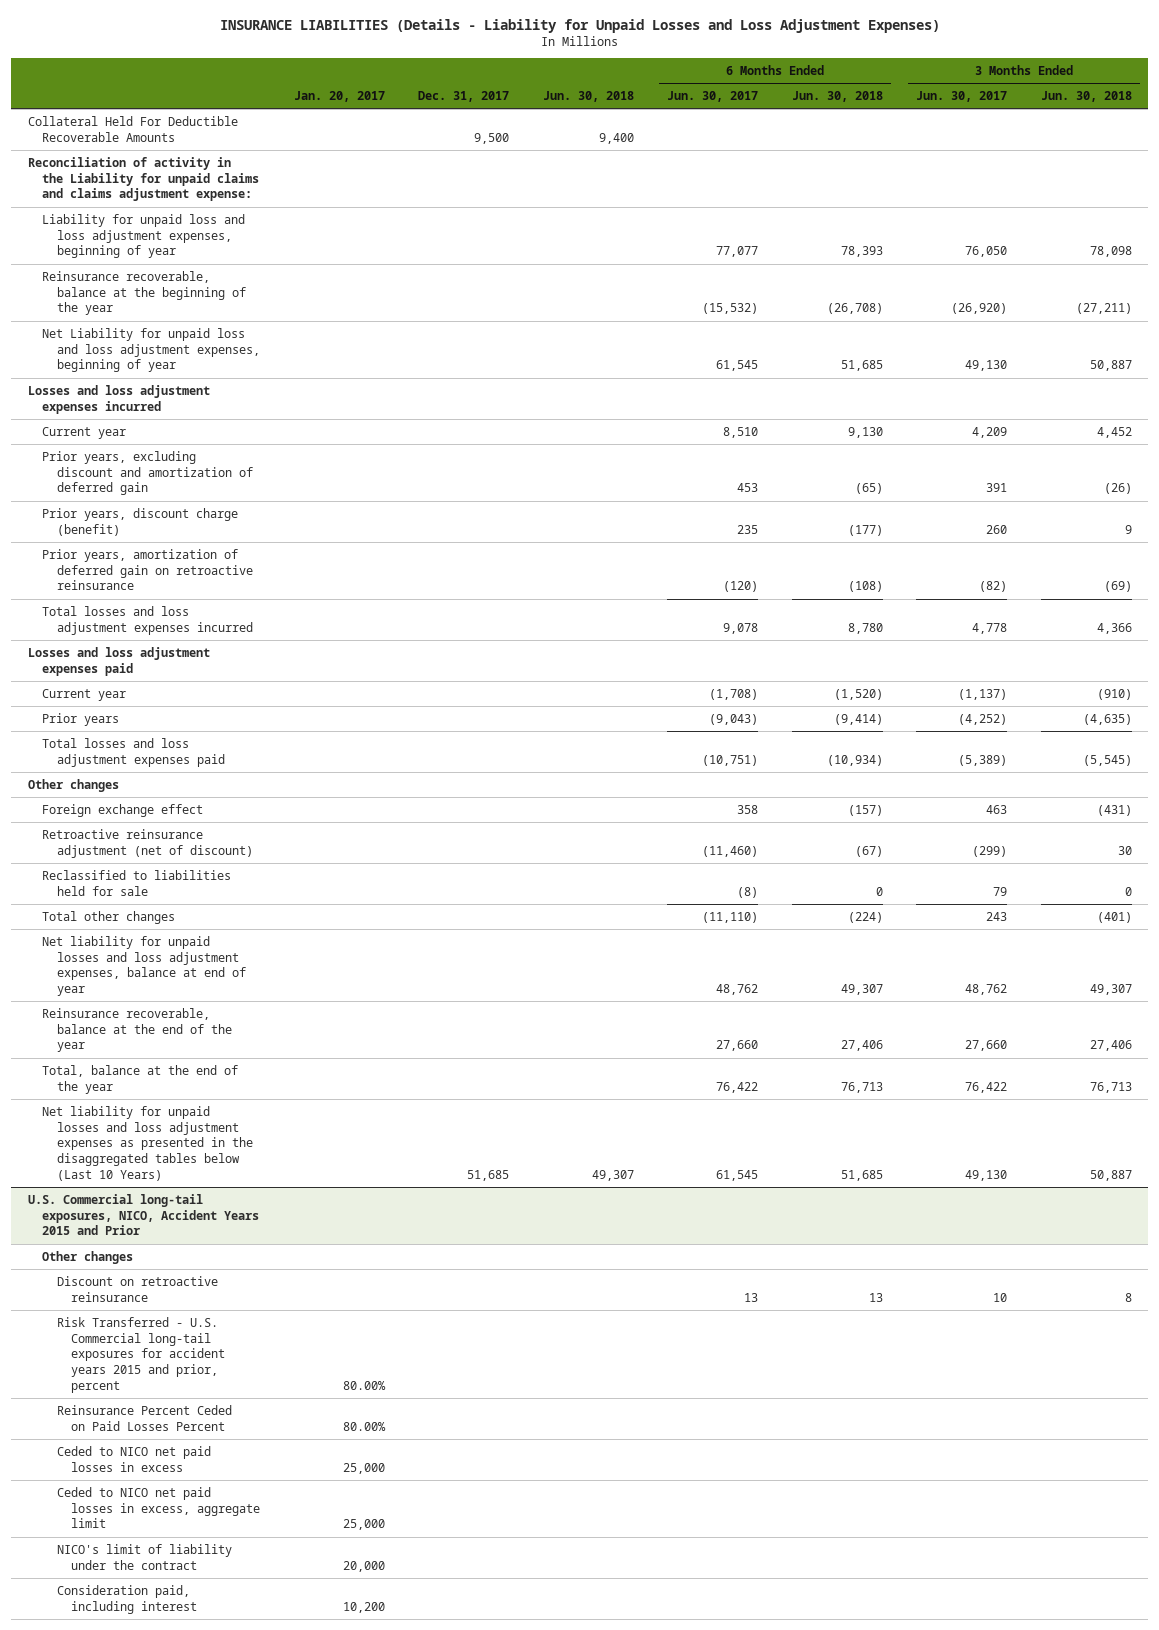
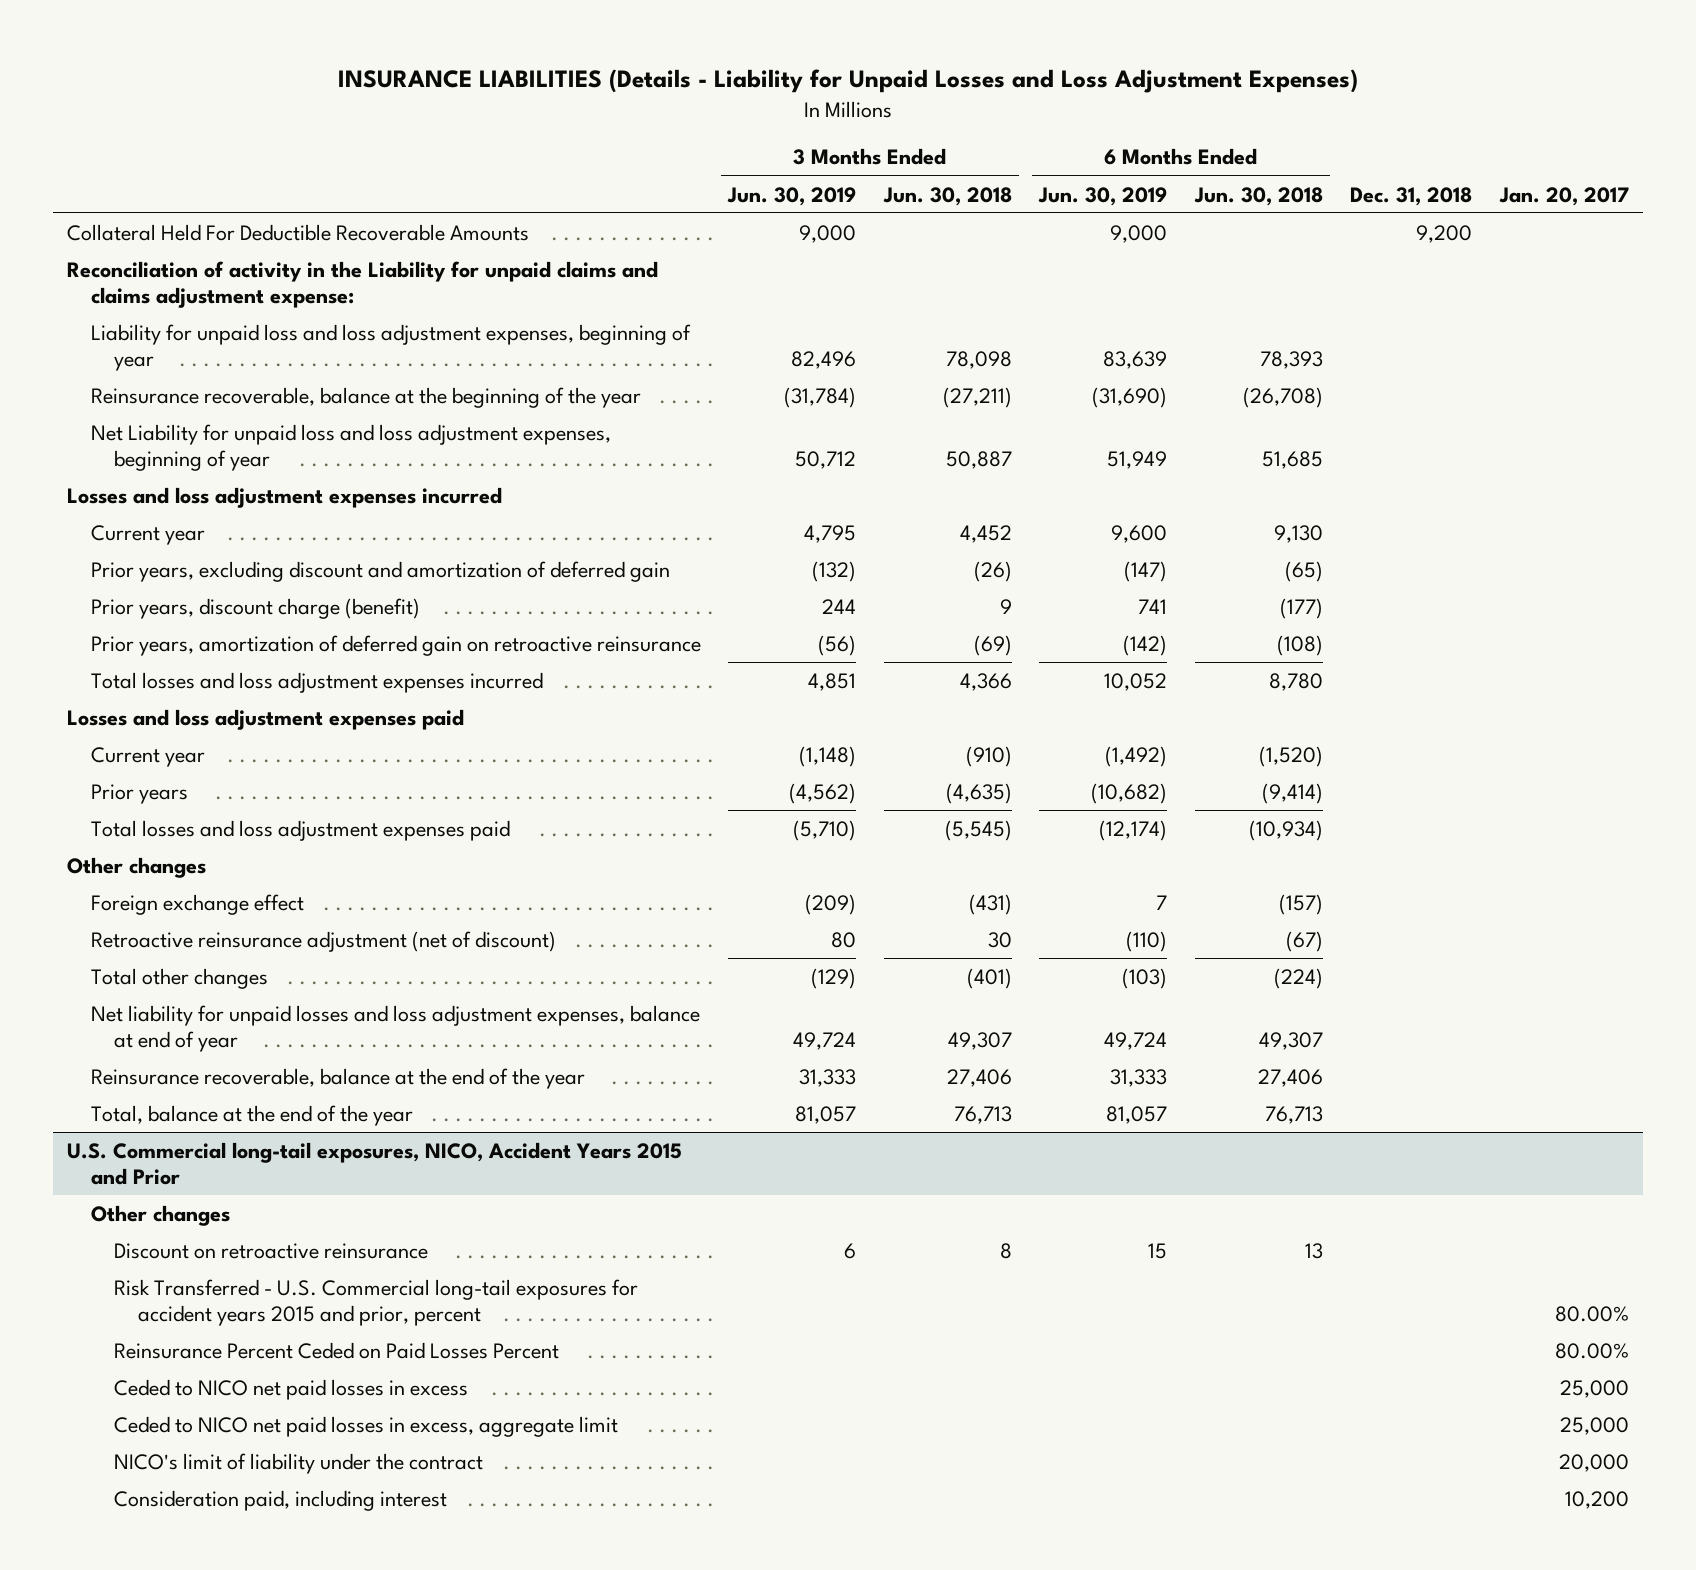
- | Jan. 20, 2017 | Dec. 31, 2017 | Jun. 30, 2018 | 6 Months Ended Jun. 30, 2017 | 6 Months Ended Jun. 30, 2018 | 3 Months Ended Jun. 30, 2017 | 3 Months Ended Jun. 30, 2018
+ | 3 Months Ended Jun. 30, 2019 | 3 Months Ended Jun. 30, 2018 | 6 Months Ended Jun. 30, 2019 | 6 Months Ended Jun. 30, 2018 | Dec. 31, 2018 | Jan. 20, 2017
- Reclassified to liabilities held for sale | | | | (8) | 0 | 79 | 0
- Net liability for unpaid losses and loss adjustment expenses as presented in the disaggregated tables below (Last 10 Years) | | 51,685 | 49,307 | 61,545 | 51,685 | 49,130 | 50,887

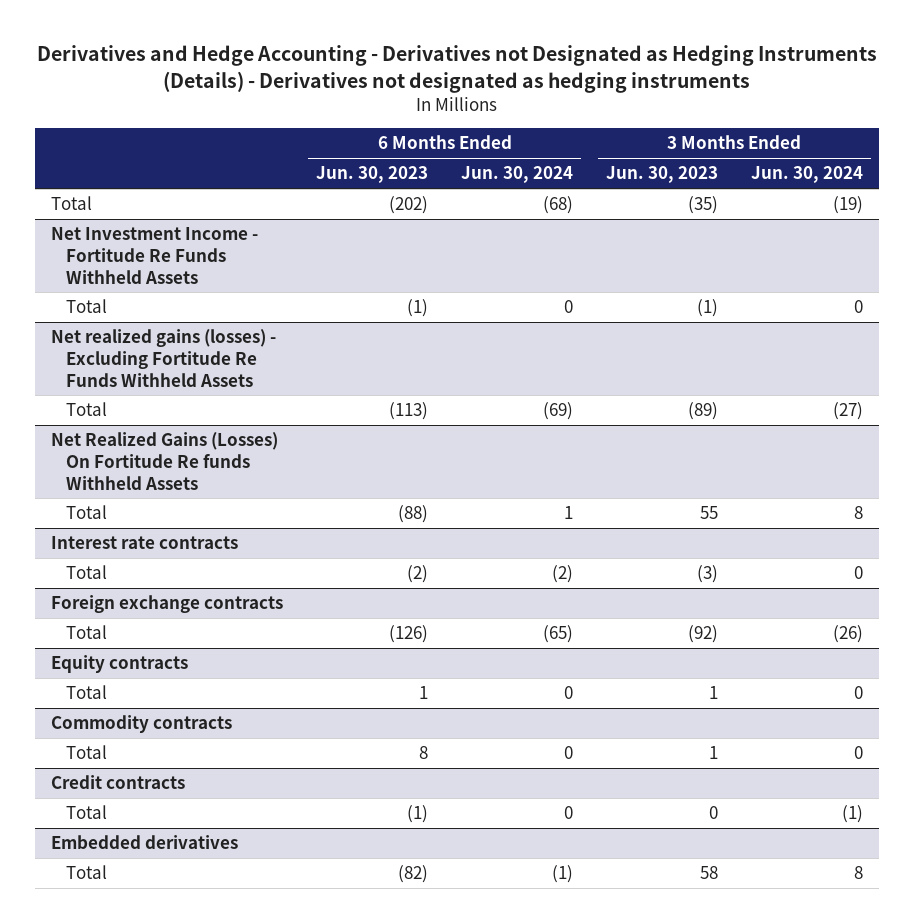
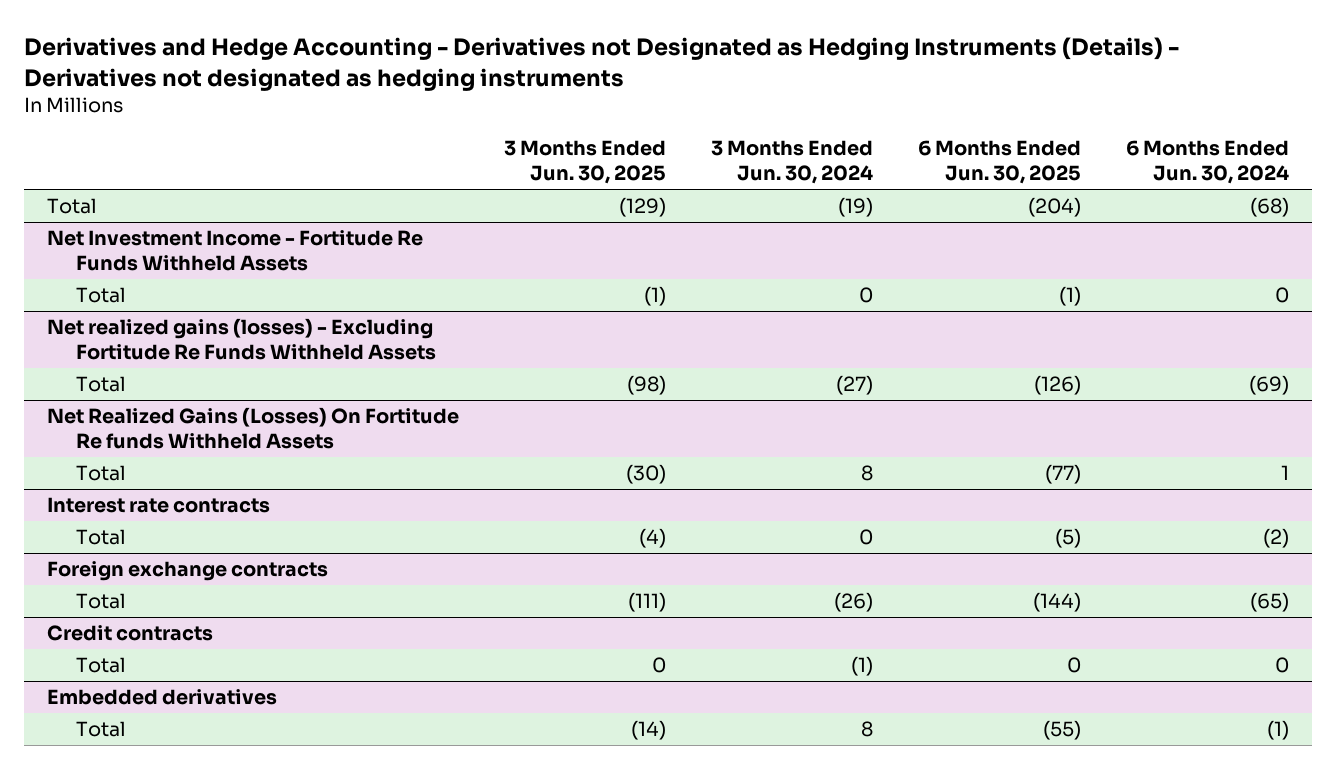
- | 6 Months Ended Jun. 30, 2023 | 6 Months Ended Jun. 30, 2024 | 3 Months Ended Jun. 30, 2023 | 3 Months Ended Jun. 30, 2024
+ | 3 Months Ended Jun. 30, 2025 | 3 Months Ended Jun. 30, 2024 | 6 Months Ended Jun. 30, 2025 | 6 Months Ended Jun. 30, 2024
- Equity contracts
- Total | 1 | 0 | 1 | 0
- Commodity contracts
- Total | 8 | 0 | 1 | 0

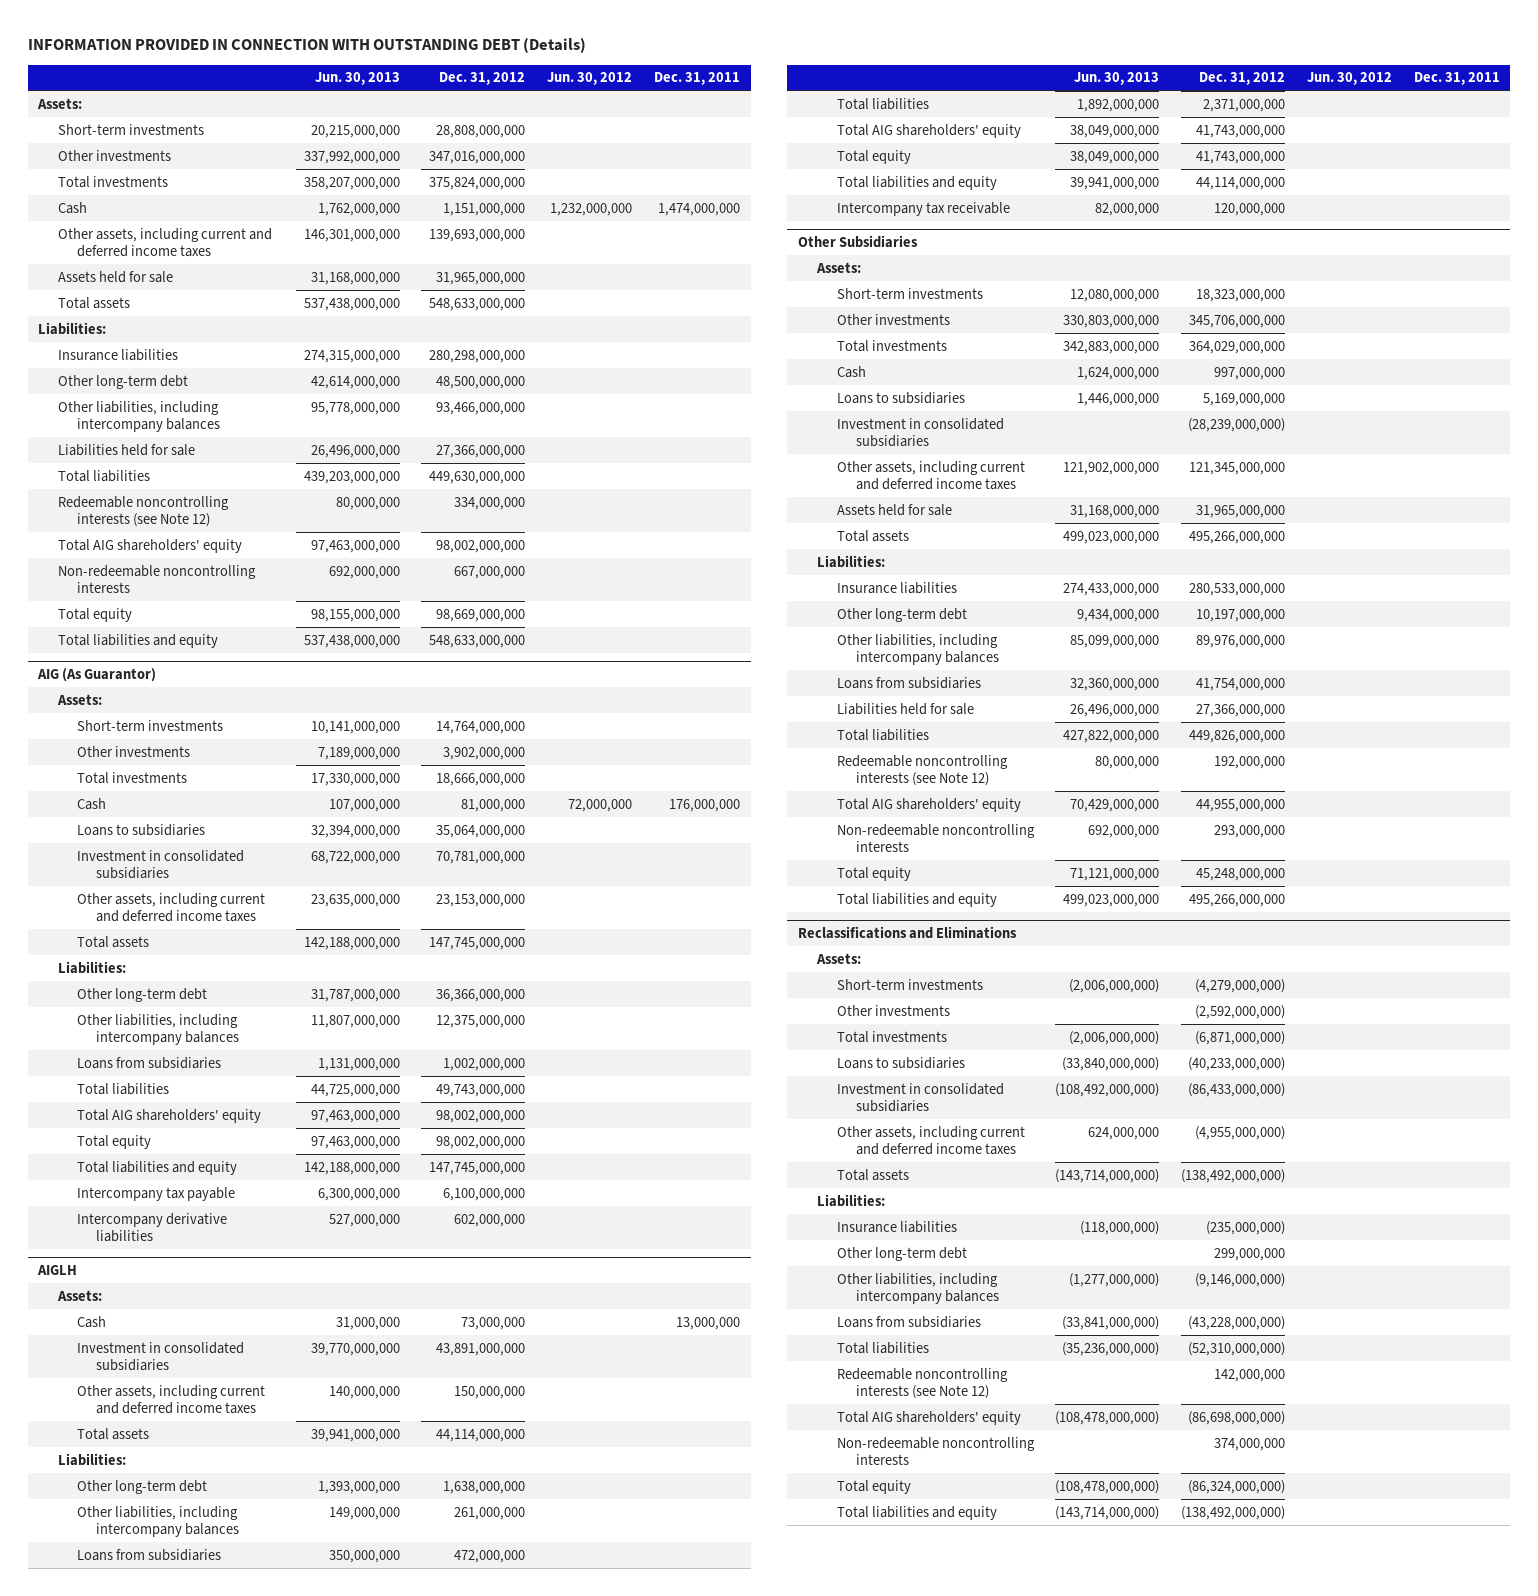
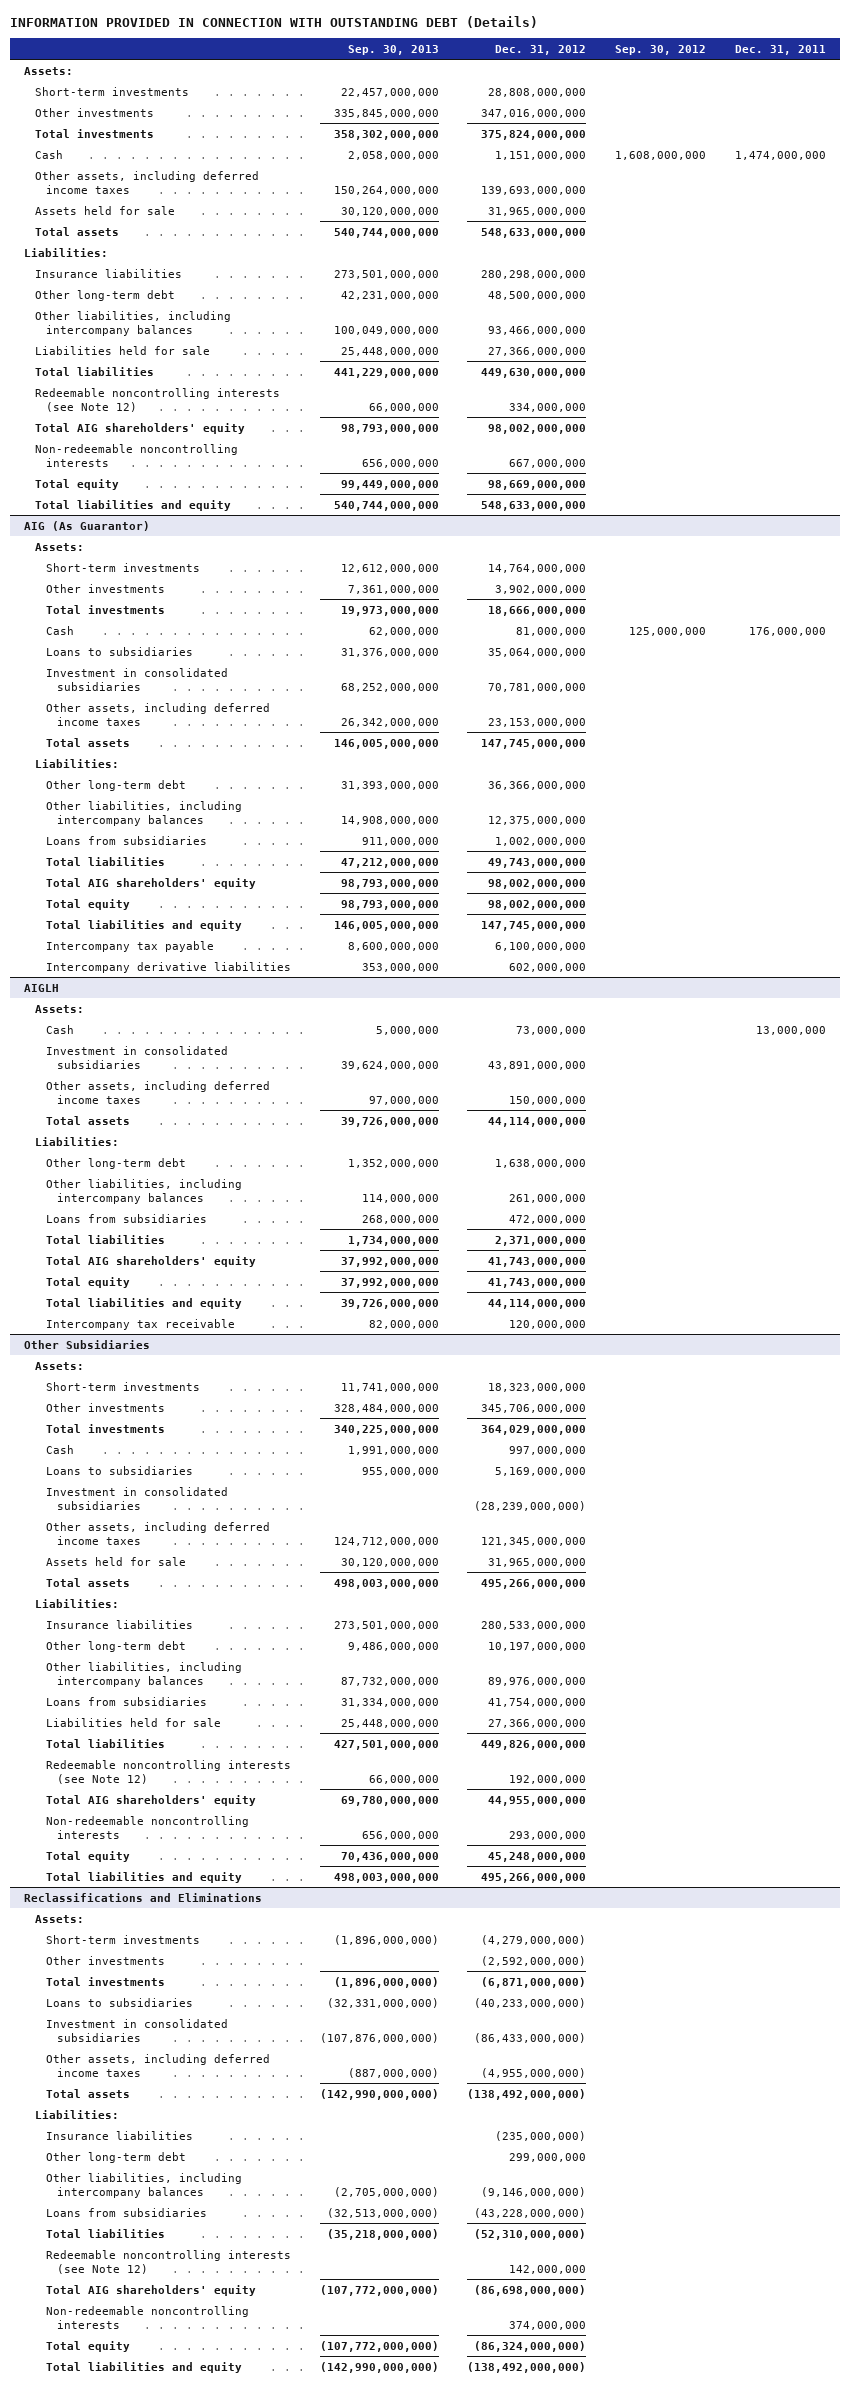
- | Jun. 30, 2013 | Dec. 31, 2012 | Jun. 30, 2012 | Dec. 31, 2011
+ | Sep. 30, 2013 | Dec. 31, 2012 | Sep. 30, 2012 | Dec. 31, 2011
- Other assets, including current and deferred income taxes | 146,301,000,000 | 139,693,000,000 | |
+ Other assets, including deferred income taxes | 150,264,000,000 | 139,693,000,000 | |
@ AIG (As Guarantor)
- Other assets, including current and deferred income taxes | 23,635,000,000 | 23,153,000,000 | |
+ Other assets, including deferred income taxes | 26,342,000,000 | 23,153,000,000 | |
@ AIGLH
- Other assets, including current and deferred income taxes | 140,000,000 | 150,000,000 | |
+ Other assets, including deferred income taxes | 97,000,000 | 150,000,000 | |
@ Other Subsidiaries
- Other assets, including current and deferred income taxes | 121,902,000,000 | 121,345,000,000 | |
+ Other assets, including deferred income taxes | 124,712,000,000 | 121,345,000,000 | |
@ Reclassifications and Eliminations
- Other assets, including current and deferred income taxes | 624,000,000 | (4,955,000,000) | |
+ Other assets, including deferred income taxes | (887,000,000) | (4,955,000,000) | |

